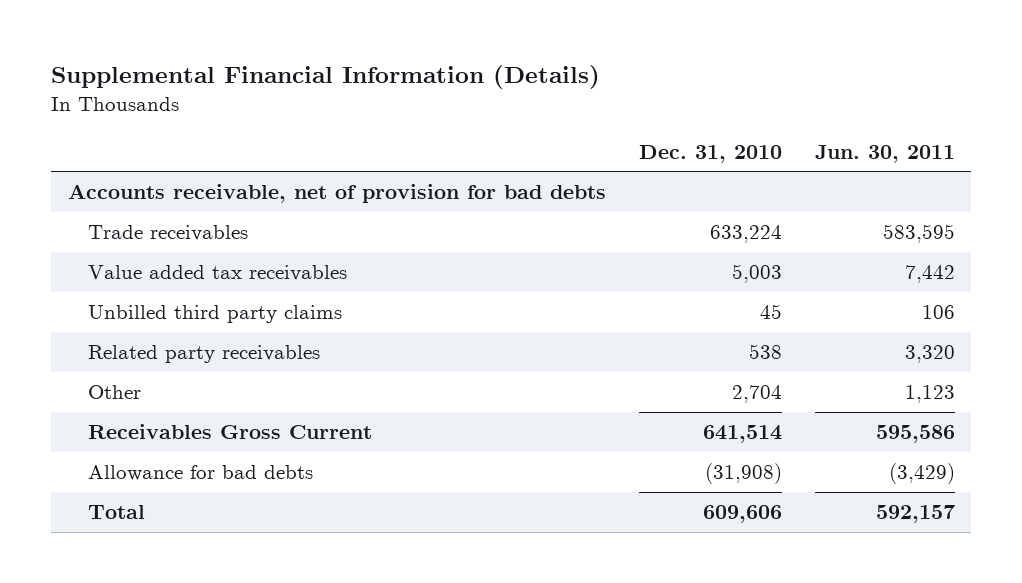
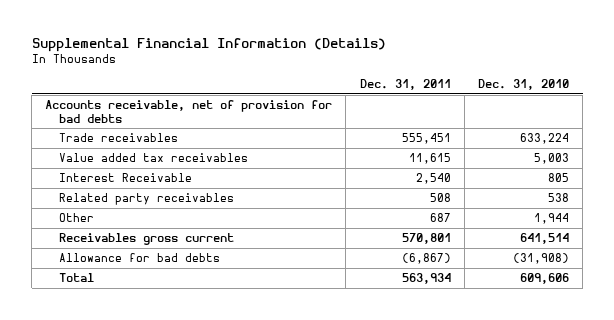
- | Dec. 31, 2010 | Jun. 30, 2011
+ | Dec. 31, 2011 | Dec. 31, 2010
- Unbilled third party claims | 45 | 106
+ Interest Receivable | 2,540 | 805
- Other | 2,704 | 1,123
- Receivables Gross Current | 641,514 | 595,586
+ Other | 687 | 1,944
+ Receivables gross current | 570,801 | 641,514

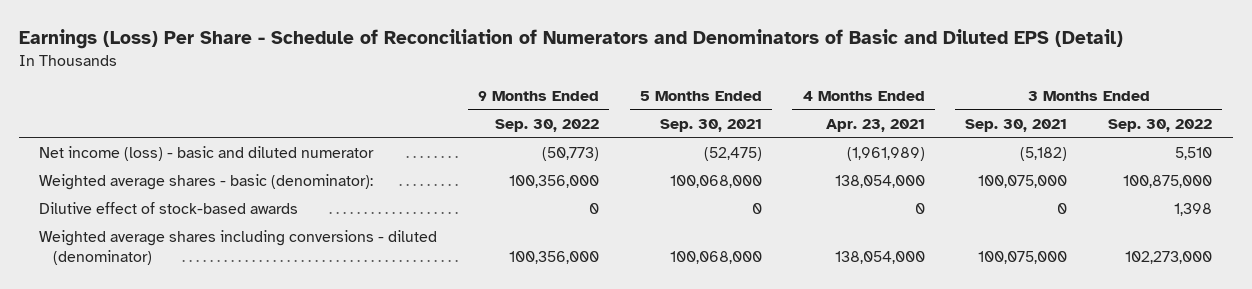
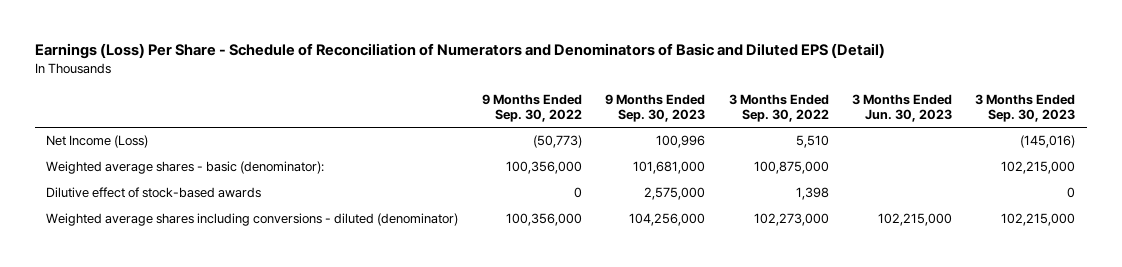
- | 9 Months Ended Sep. 30, 2022 | 5 Months Ended Sep. 30, 2021 | 4 Months Ended Apr. 23, 2021 | 3 Months Ended Sep. 30, 2021 | 3 Months Ended Sep. 30, 2022
+ | 9 Months Ended Sep. 30, 2022 | 9 Months Ended Sep. 30, 2023 | 3 Months Ended Sep. 30, 2022 | 3 Months Ended Jun. 30, 2023 | 3 Months Ended Sep. 30, 2023
- Net income (loss) - basic and diluted numerator | (50,773) | (52,475) | (1,961,989) | (5,182) | 5,510
+ Net Income (Loss) | (50,773) | 100,996 | 5,510 | | (145,016)

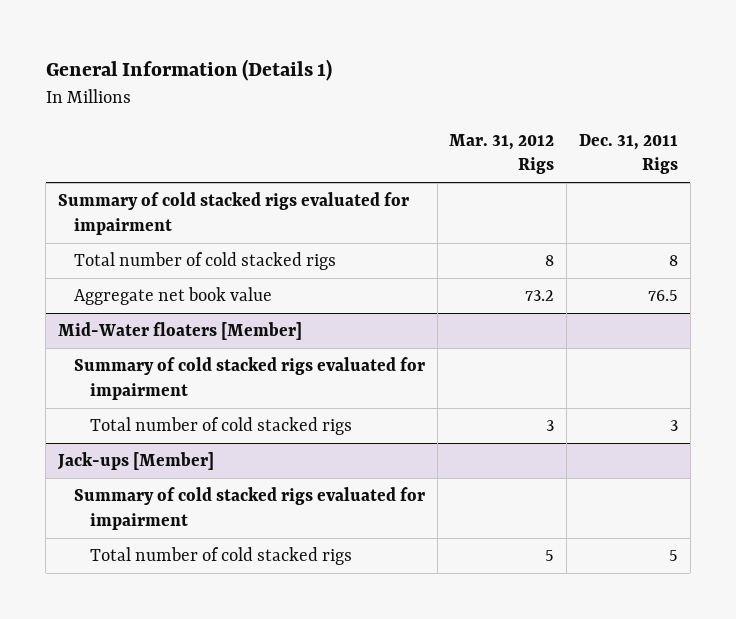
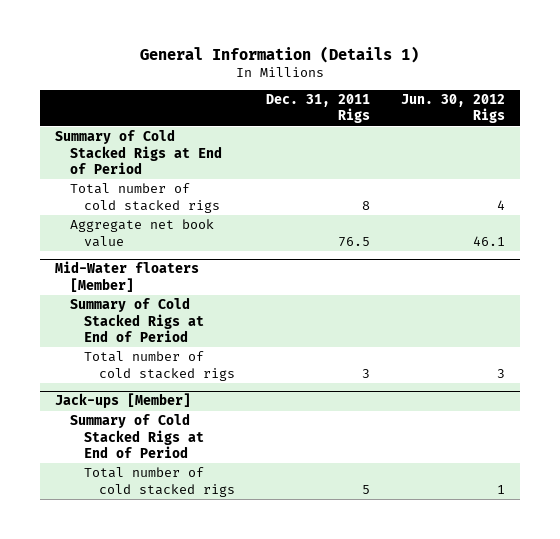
- | Mar. 31, 2012 Rigs | Dec. 31, 2011 Rigs
+ | Dec. 31, 2011 Rigs | Jun. 30, 2012 Rigs
- Summary of cold stacked rigs evaluated for impairment
+ Summary of Cold Stacked Rigs at End of Period
@ Mid-Water floaters [Member]
- Summary of cold stacked rigs evaluated for impairment
+ Summary of Cold Stacked Rigs at End of Period
@ Jack-ups [Member]
- Summary of cold stacked rigs evaluated for impairment
+ Summary of Cold Stacked Rigs at End of Period

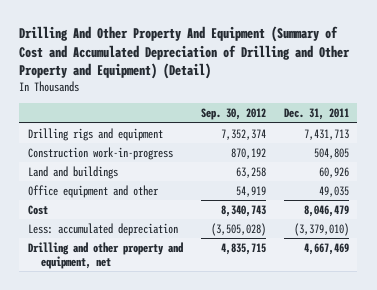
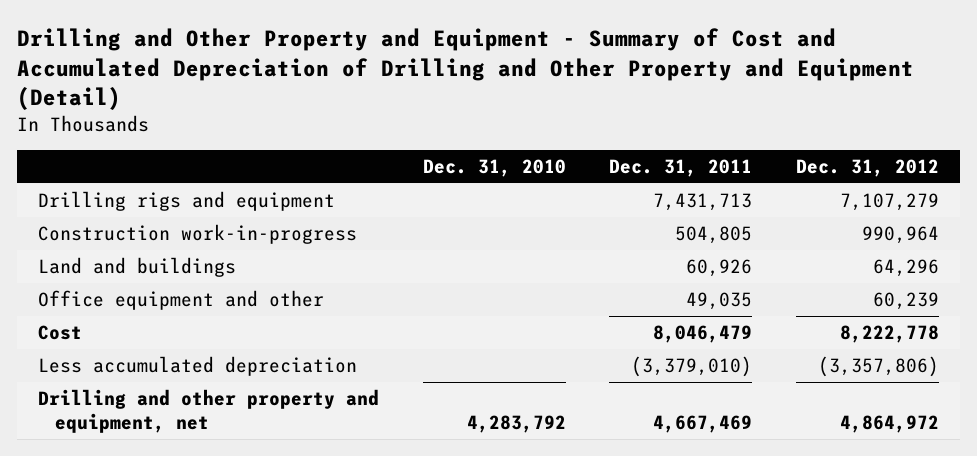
- Drilling And Other Property And Equipment (Summary of Cost and Accumulated Depreciation of Drilling and Other Property and Equipment) (Detail)
+ Drilling and Other Property and Equipment - Summary of Cost and Accumulated Depreciation of Drilling and Other Property and Equipment (Detail)
- | Sep. 30, 2012 | Dec. 31, 2011
+ | Dec. 31, 2010 | Dec. 31, 2011 | Dec. 31, 2012
- Less: accumulated depreciation | (3,505,028) | (3,379,010)
+ Less accumulated depreciation | | (3,379,010) | (3,357,806)

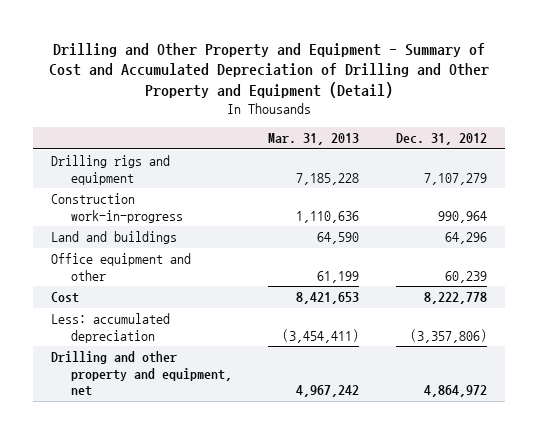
- | Dec. 31, 2010 | Dec. 31, 2011 | Dec. 31, 2012
+ | Mar. 31, 2013 | Dec. 31, 2012
- Less accumulated depreciation | | (3,379,010) | (3,357,806)
+ Less: accumulated depreciation | (3,454,411) | (3,357,806)

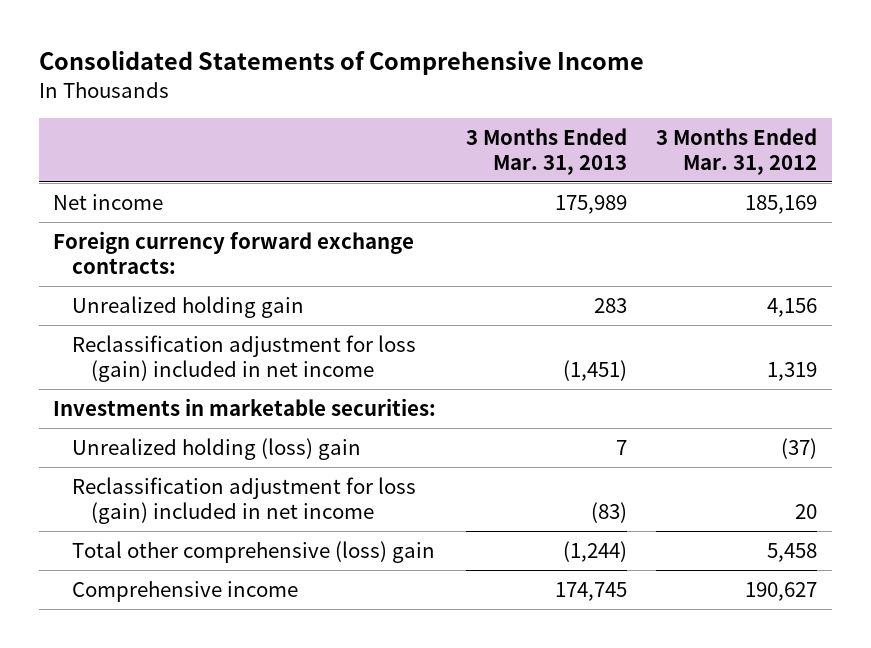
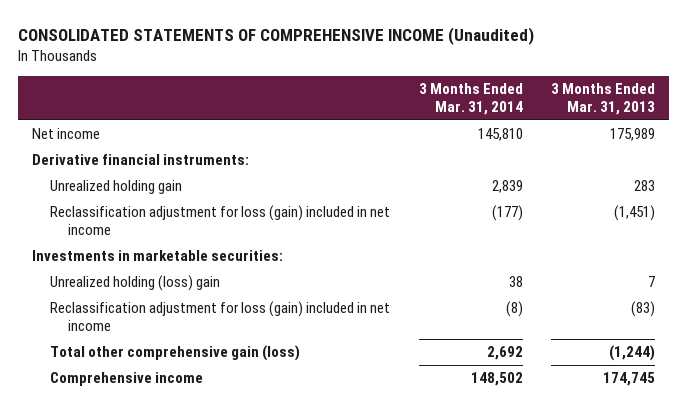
- Consolidated Statements of Comprehensive Income
+ CONSOLIDATED STATEMENTS OF COMPREHENSIVE INCOME (Unaudited)
- | 3 Months Ended Mar. 31, 2013 | 3 Months Ended Mar. 31, 2012
+ | 3 Months Ended Mar. 31, 2014 | 3 Months Ended Mar. 31, 2013
- Foreign currency forward exchange contracts:
+ Derivative financial instruments:
- Total other comprehensive (loss) gain | (1,244) | 5,458
+ Total other comprehensive gain (loss) | 2,692 | (1,244)

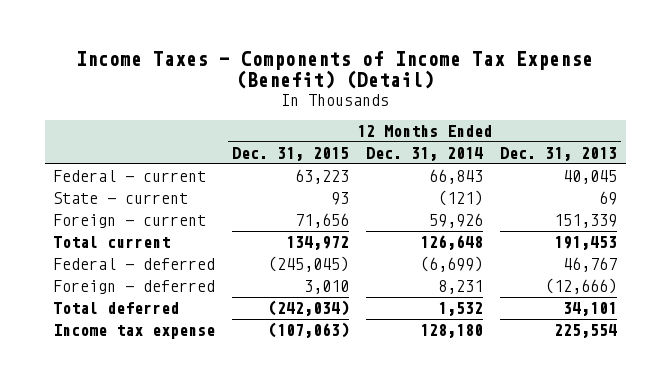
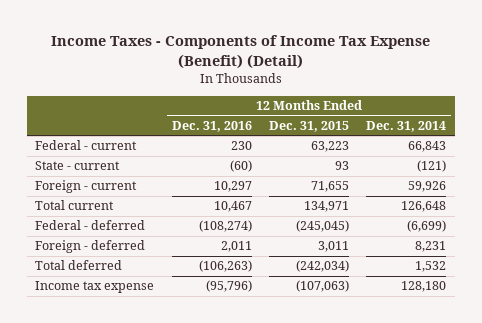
- | 12 Months Ended Dec. 31, 2015 | 12 Months Ended Dec. 31, 2014 | 12 Months Ended Dec. 31, 2013
+ | 12 Months Ended Dec. 31, 2016 | 12 Months Ended Dec. 31, 2015 | 12 Months Ended Dec. 31, 2014
- Foreign - current | 71,656 | 59,926 | 151,339
- Total current | 134,972 | 126,648 | 191,453
+ Foreign - current | 10,297 | 71,655 | 59,926
+ Total current | 10,467 | 134,971 | 126,648
- Foreign - deferred | 3,010 | 8,231 | (12,666)
+ Foreign - deferred | 2,011 | 3,011 | 8,231

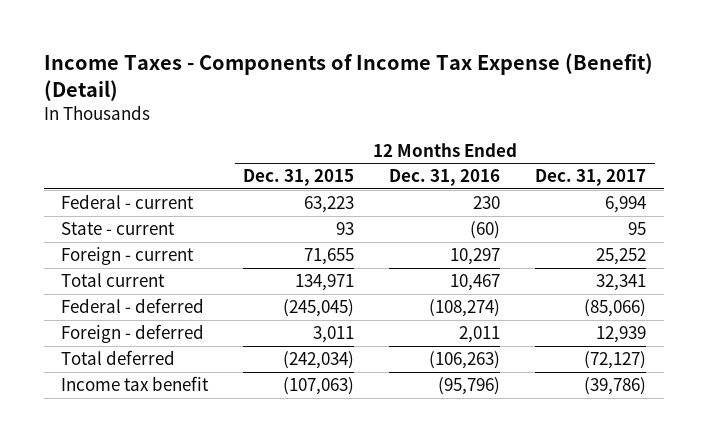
- | 12 Months Ended Dec. 31, 2016 | 12 Months Ended Dec. 31, 2015 | 12 Months Ended Dec. 31, 2014
+ | 12 Months Ended Dec. 31, 2015 | 12 Months Ended Dec. 31, 2016 | 12 Months Ended Dec. 31, 2017
- Income tax expense | (95,796) | (107,063) | 128,180
+ Income tax benefit | (107,063) | (95,796) | (39,786)

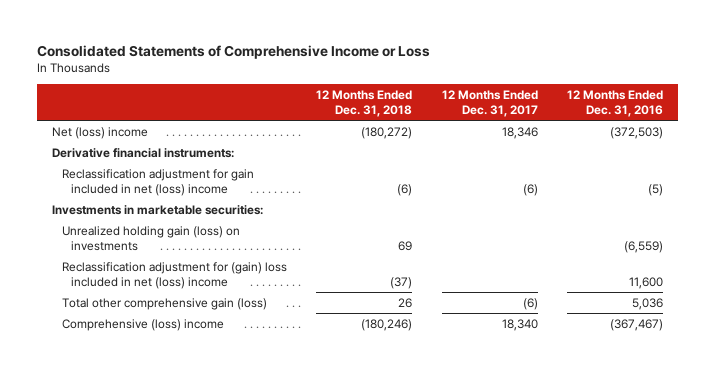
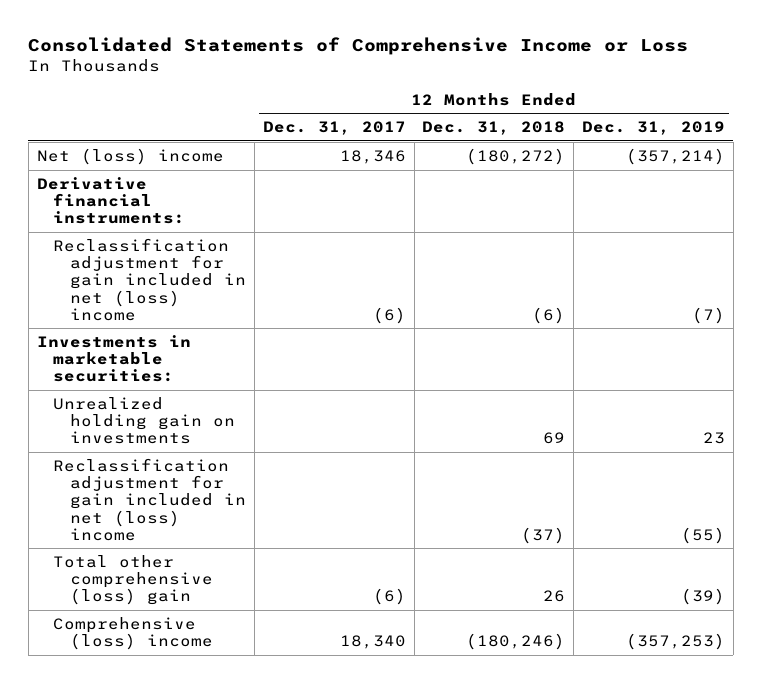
- | 12 Months Ended Dec. 31, 2018 | 12 Months Ended Dec. 31, 2017 | 12 Months Ended Dec. 31, 2016
+ | 12 Months Ended Dec. 31, 2017 | 12 Months Ended Dec. 31, 2018 | 12 Months Ended Dec. 31, 2019
- Unrealized holding gain (loss) on investments | 69 | | (6,559)
- Reclassification adjustment for (gain) loss included in net (loss) income | (37) | | 11,600
- Total other comprehensive gain (loss) | 26 | (6) | 5,036
+ Unrealized holding gain on investments | | 69 | 23
+ Reclassification adjustment for gain included in net (loss) income | | (37) | (55)
+ Total other comprehensive (loss) gain | (6) | 26 | (39)

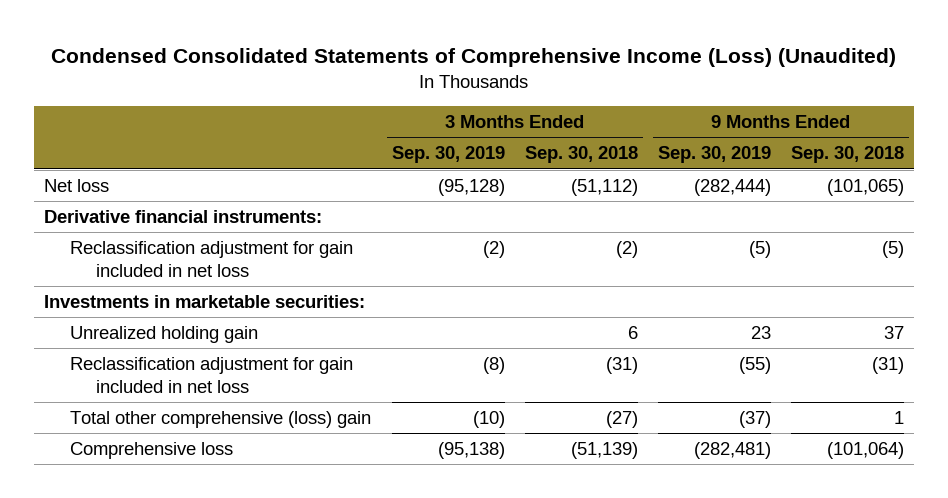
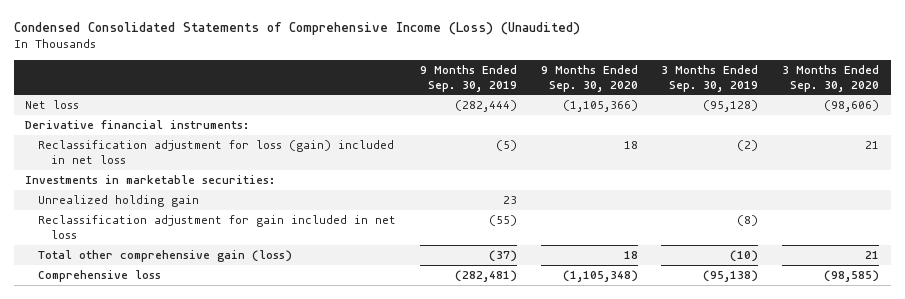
- | 3 Months Ended Sep. 30, 2019 | 3 Months Ended Sep. 30, 2018 | 9 Months Ended Sep. 30, 2019 | 9 Months Ended Sep. 30, 2018
+ | 9 Months Ended Sep. 30, 2019 | 9 Months Ended Sep. 30, 2020 | 3 Months Ended Sep. 30, 2019 | 3 Months Ended Sep. 30, 2020
- Reclassification adjustment for gain included in net loss | (2) | (2) | (5) | (5)
+ Reclassification adjustment for loss (gain) included in net loss | (5) | 18 | (2) | 21
- Total other comprehensive (loss) gain | (10) | (27) | (37) | 1
+ Total other comprehensive gain (loss) | (37) | 18 | (10) | 21

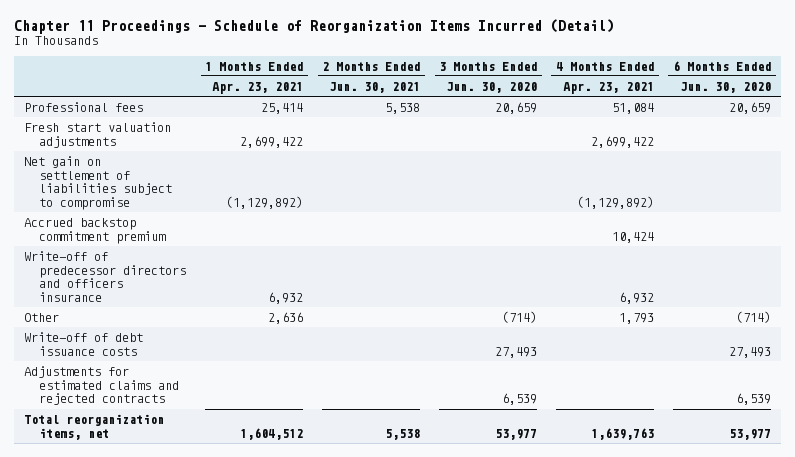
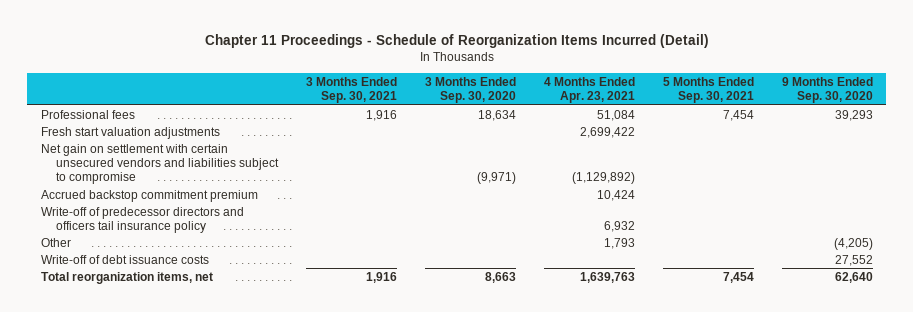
- | 1 Months Ended Apr. 23, 2021 | 2 Months Ended Jun. 30, 2021 | 3 Months Ended Jun. 30, 2020 | 4 Months Ended Apr. 23, 2021 | 6 Months Ended Jun. 30, 2020
+ | 3 Months Ended Sep. 30, 2021 | 3 Months Ended Sep. 30, 2020 | 4 Months Ended Apr. 23, 2021 | 5 Months Ended Sep. 30, 2021 | 9 Months Ended Sep. 30, 2020
- Net gain on settlement of liabilities subject to compromise | (1,129,892) | | | (1,129,892) |
+ Net gain on settlement with certain unsecured vendors and liabilities subject to compromise | | (9,971) | (1,129,892) | |
- Write-off of predecessor directors and officers insurance | 6,932 | | | 6,932 |
+ Write-off of predecessor directors and officers tail insurance policy | | | 6,932 | |
- Adjustments for estimated claims and rejected contracts | | | 6,539 | | 6,539

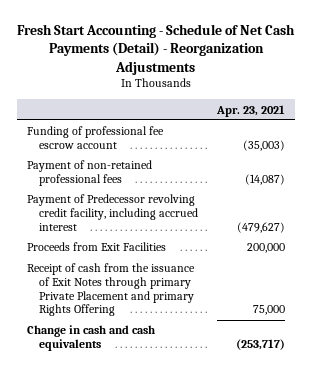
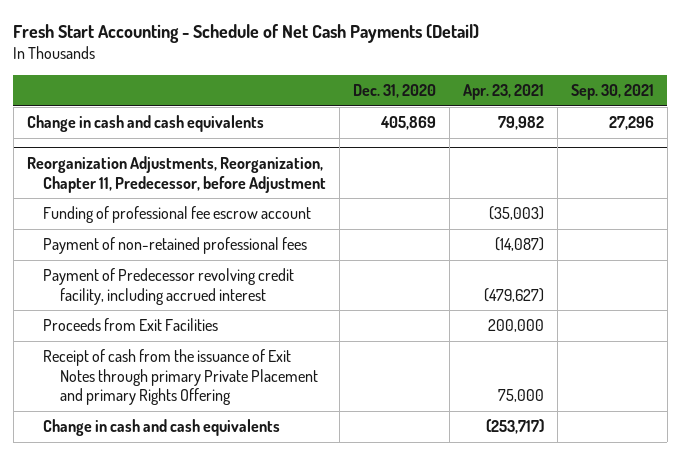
- Fresh Start Accounting - Schedule of Net Cash Payments (Detail) - Reorganization Adjustments
+ Fresh Start Accounting - Schedule of Net Cash Payments (Detail)
- | Apr. 23, 2021
+ | Dec. 31, 2020 | Apr. 23, 2021 | Sep. 30, 2021
+ Change in cash and cash equivalents | 405,869 | 79,982 | 27,296
+ Reorganization Adjustments, Reorganization, Chapter 11, Predecessor, before Adjustment

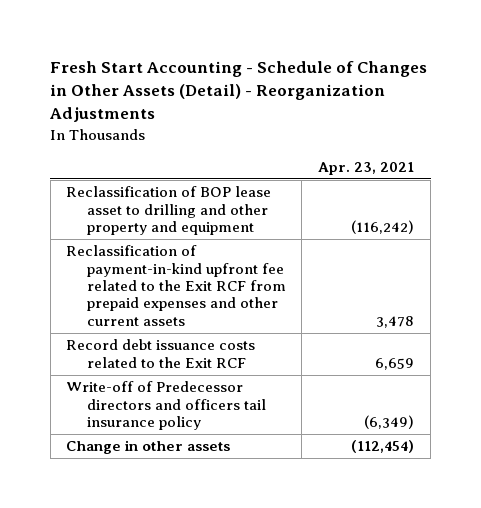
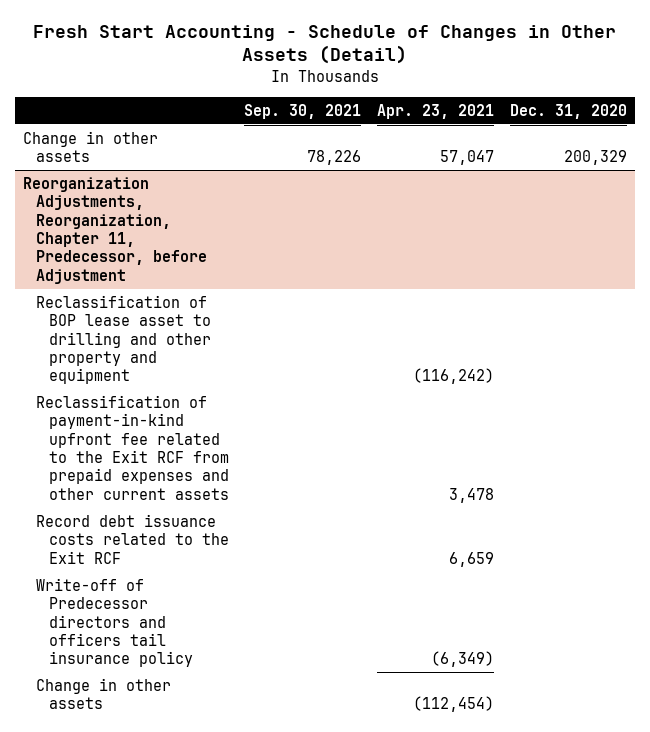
- Fresh Start Accounting - Schedule of Changes in Other Assets (Detail) - Reorganization Adjustments
+ Fresh Start Accounting - Schedule of Changes in Other Assets (Detail)
- | Apr. 23, 2021
+ | Sep. 30, 2021 | Apr. 23, 2021 | Dec. 31, 2020
+ Change in other assets | 78,226 | 57,047 | 200,329
+ Reorganization Adjustments, Reorganization, Chapter 11, Predecessor, before Adjustment

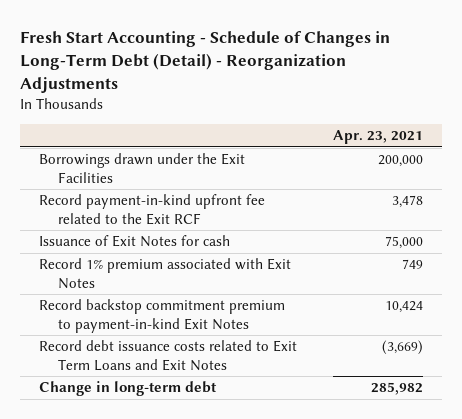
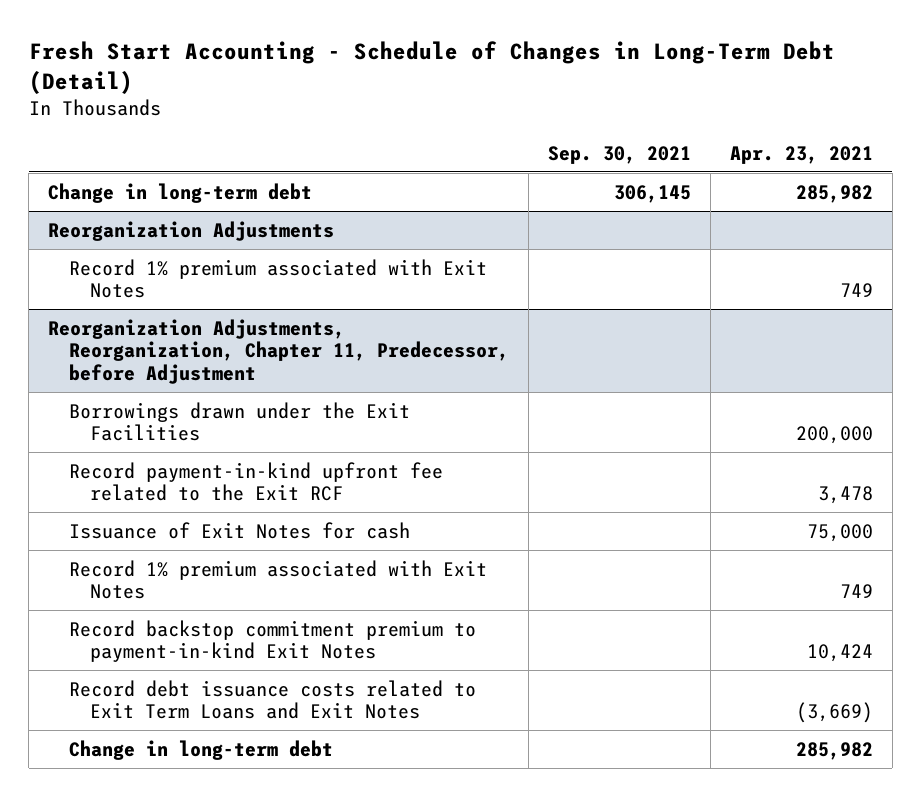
- Fresh Start Accounting - Schedule of Changes in Long-Term Debt (Detail) - Reorganization Adjustments
+ Fresh Start Accounting - Schedule of Changes in Long-Term Debt (Detail)
- | Apr. 23, 2021
+ | Sep. 30, 2021 | Apr. 23, 2021
+ Change in long-term debt | 306,145 | 285,982
+ Reorganization Adjustments
+ Record 1% premium associated with Exit Notes | | 749
+ Reorganization Adjustments, Reorganization, Chapter 11, Predecessor, before Adjustment

